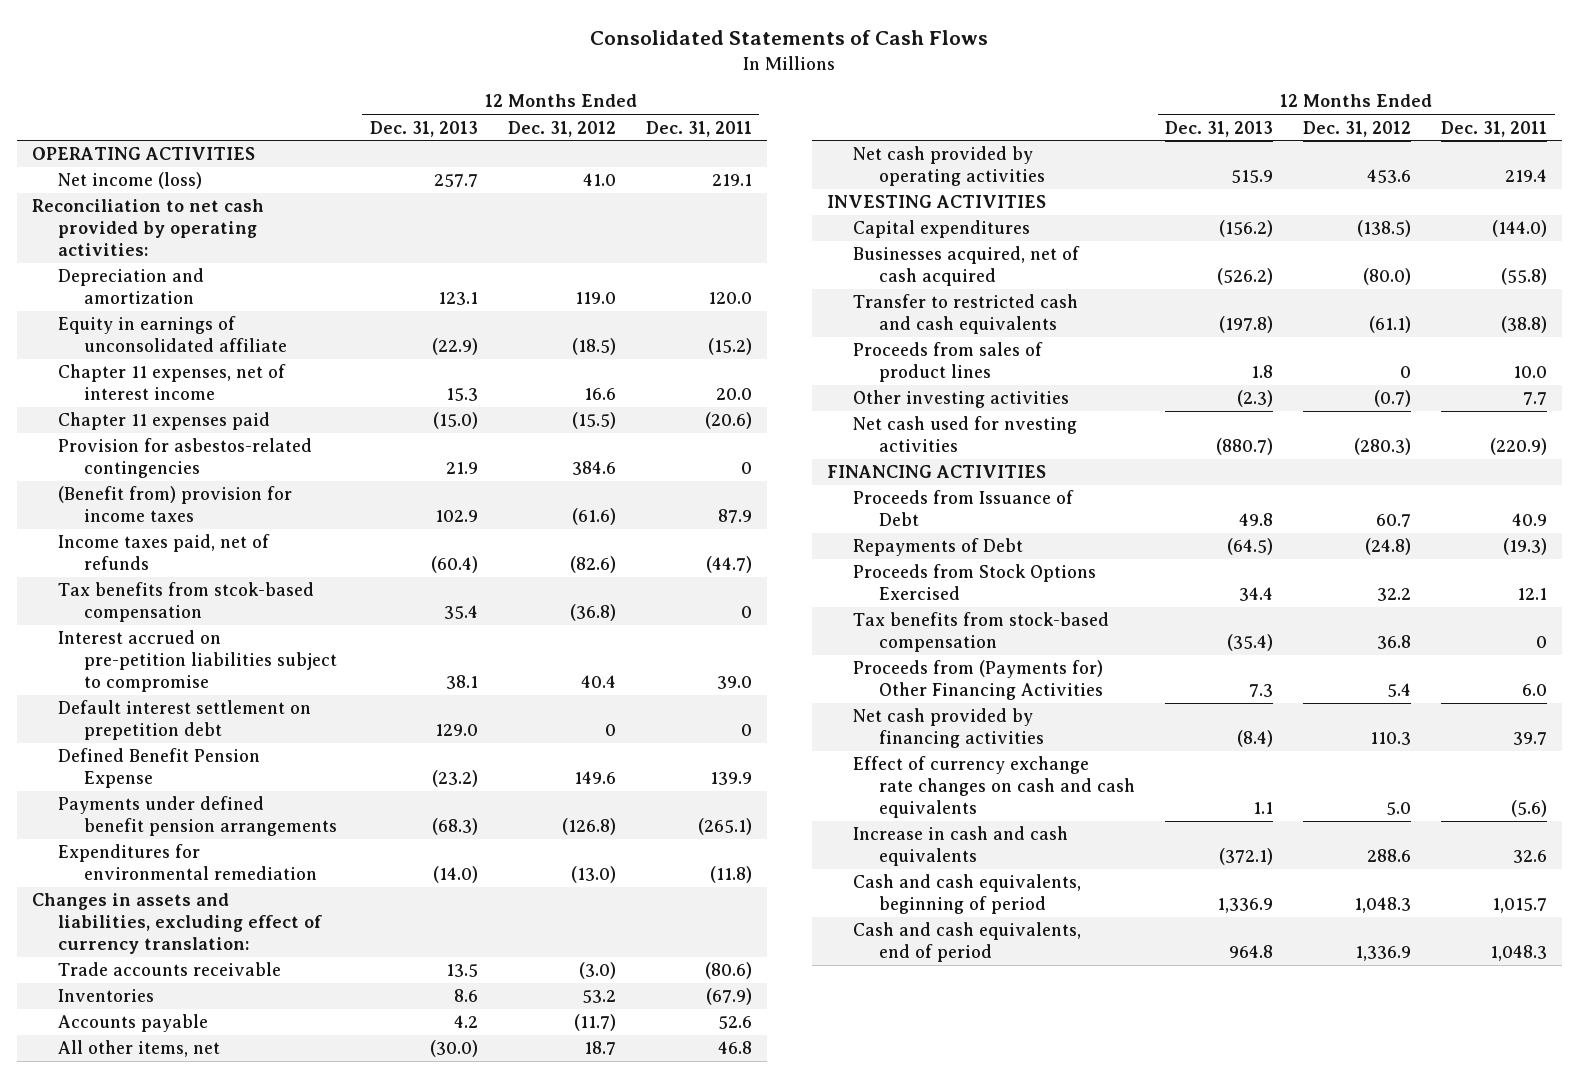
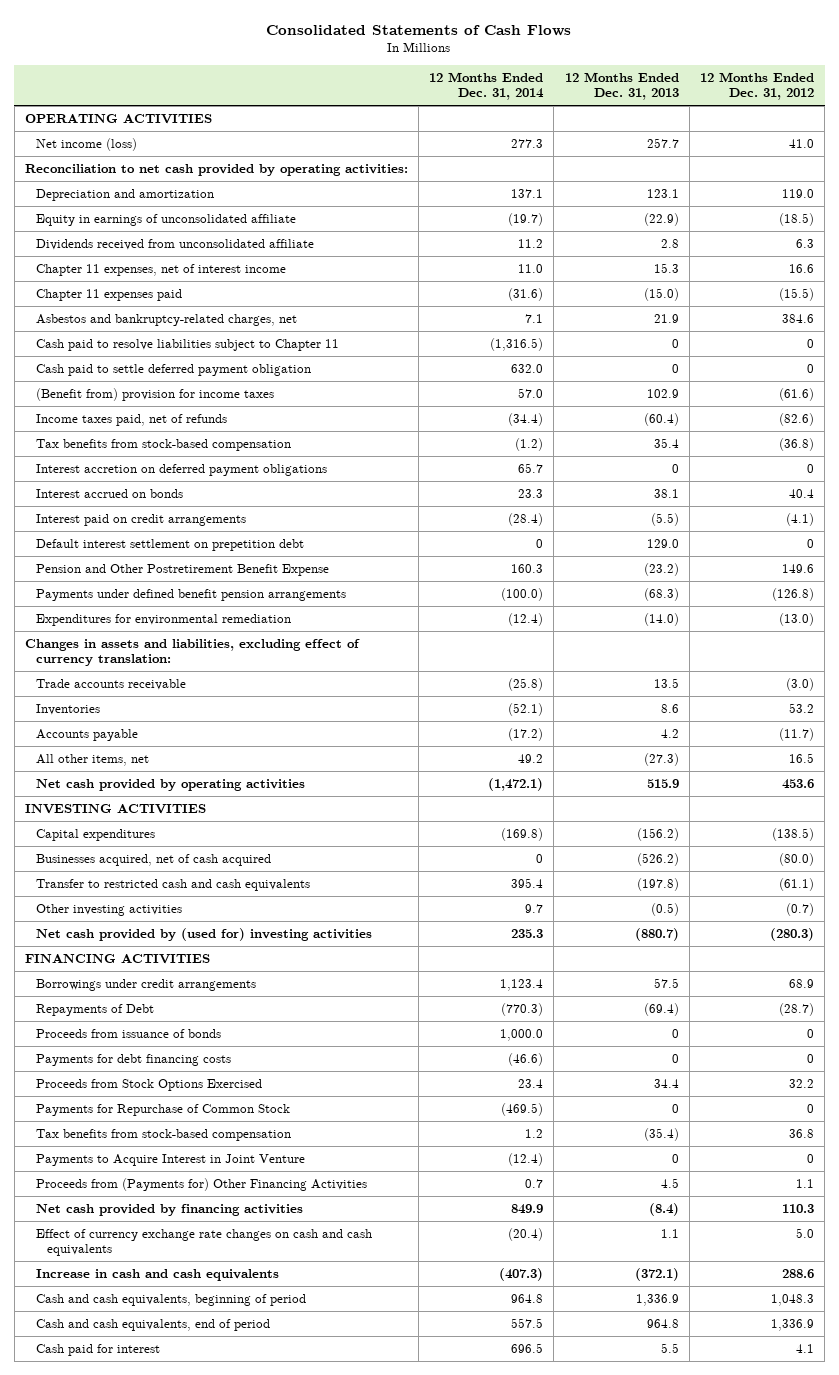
- | 12 Months Ended Dec. 31, 2013 | 12 Months Ended Dec. 31, 2012 | 12 Months Ended Dec. 31, 2011
+ | 12 Months Ended Dec. 31, 2014 | 12 Months Ended Dec. 31, 2013 | 12 Months Ended Dec. 31, 2012
+ Dividends received from unconsolidated affiliate | 11.2 | 2.8 | 6.3
- Provision for asbestos-related contingencies | 21.9 | 384.6 | 0
+ Asbestos and bankruptcy-related charges, net | 7.1 | 21.9 | 384.6
+ Cash paid to resolve liabilities subject to Chapter 11 | (1,316.5) | 0 | 0
+ Cash paid to settle deferred payment obligation | 632.0 | 0 | 0
- Tax benefits from stcok-based compensation | 35.4 | (36.8) | 0
- Interest accrued on pre-petition liabilities subject to compromise | 38.1 | 40.4 | 39.0
+ Tax benefits from stock-based compensation | (1.2) | 35.4 | (36.8)
+ Interest accretion on deferred payment obligations | 65.7 | 0 | 0
+ Interest accrued on bonds | 23.3 | 38.1 | 40.4
+ Interest paid on credit arrangements | (28.4) | (5.5) | (4.1)
- Defined Benefit Pension Expense | (23.2) | 149.6 | 139.9
+ Pension and Other Postretirement Benefit Expense | 160.3 | (23.2) | 149.6
- All other items, net | (30.0) | 18.7 | 46.8
+ All other items, net | 49.2 | (27.3) | 16.5
- Proceeds from sales of product lines | 1.8 | 0 | 10.0
- Other investing activities | (2.3) | (0.7) | 7.7
- Net cash used for nvesting activities | (880.7) | (280.3) | (220.9)
+ Other investing activities | 9.7 | (0.5) | (0.7)
+ Net cash provided by (used for) investing activities | 235.3 | (880.7) | (280.3)
- Proceeds from Issuance of Debt | 49.8 | 60.7 | 40.9
- Repayments of Debt | (64.5) | (24.8) | (19.3)
+ Borrowings under credit arrangements | 1,123.4 | 57.5 | 68.9
+ Repayments of Debt | (770.3) | (69.4) | (28.7)
+ Proceeds from issuance of bonds | 1,000.0 | 0 | 0
+ Payments for debt financing costs | (46.6) | 0 | 0
+ Payments for Repurchase of Common Stock | (469.5) | 0 | 0
- Proceeds from (Payments for) Other Financing Activities | 7.3 | 5.4 | 6.0
+ Payments to Acquire Interest in Joint Venture | (12.4) | 0 | 0
+ Proceeds from (Payments for) Other Financing Activities | 0.7 | 4.5 | 1.1
+ Cash paid for interest | 696.5 | 5.5 | 4.1

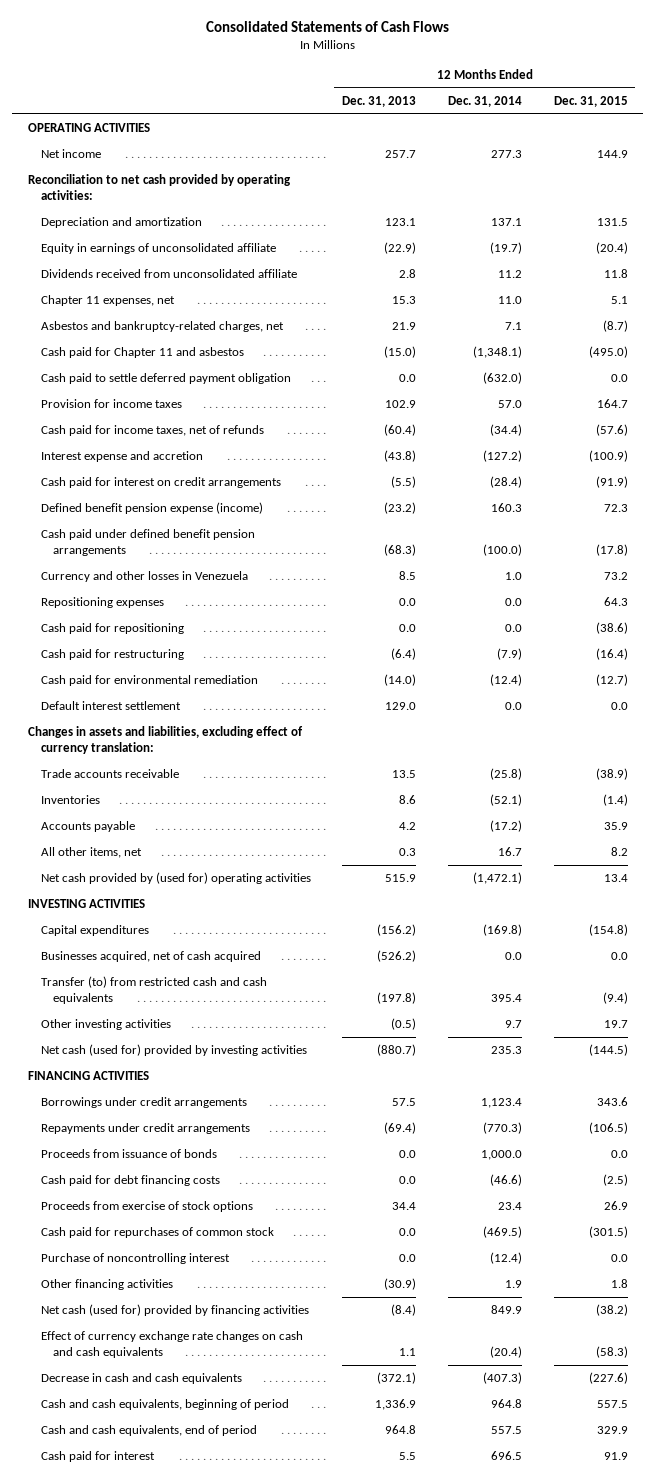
- | 12 Months Ended Dec. 31, 2014 | 12 Months Ended Dec. 31, 2013 | 12 Months Ended Dec. 31, 2012
+ | 12 Months Ended Dec. 31, 2013 | 12 Months Ended Dec. 31, 2014 | 12 Months Ended Dec. 31, 2015
- Net income (loss) | 277.3 | 257.7 | 41.0
+ Net income | 257.7 | 277.3 | 144.9
- Chapter 11 expenses, net of interest income | 11.0 | 15.3 | 16.6
- Chapter 11 expenses paid | (31.6) | (15.0) | (15.5)
+ Chapter 11 expenses, net | 15.3 | 11.0 | 5.1
- Cash paid to resolve liabilities subject to Chapter 11 | (1,316.5) | 0 | 0
- Cash paid to settle deferred payment obligation | 632.0 | 0 | 0
- (Benefit from) provision for income taxes | 57.0 | 102.9 | (61.6)
- Income taxes paid, net of refunds | (34.4) | (60.4) | (82.6)
- Tax benefits from stock-based compensation | (1.2) | 35.4 | (36.8)
- Interest accretion on deferred payment obligations | 65.7 | 0 | 0
- Interest accrued on bonds | 23.3 | 38.1 | 40.4
- Interest paid on credit arrangements | (28.4) | (5.5) | (4.1)
- Default interest settlement on prepetition debt | 0 | 129.0 | 0
- Pension and Other Postretirement Benefit Expense | 160.3 | (23.2) | 149.6
- Payments under defined benefit pension arrangements | (100.0) | (68.3) | (126.8)
- Expenditures for environmental remediation | (12.4) | (14.0) | (13.0)
+ Cash paid for Chapter 11 and asbestos | (15.0) | (1,348.1) | (495.0)
+ Cash paid to settle deferred payment obligation | 0.0 | (632.0) | 0.0
+ Provision for income taxes | 102.9 | 57.0 | 164.7
+ Cash paid for income taxes, net of refunds | (60.4) | (34.4) | (57.6)
+ Interest expense and accretion | (43.8) | (127.2) | (100.9)
+ Cash paid for interest on credit arrangements | (5.5) | (28.4) | (91.9)
+ Defined benefit pension expense (income) | (23.2) | 160.3 | 72.3
+ Cash paid under defined benefit pension arrangements | (68.3) | (100.0) | (17.8)
+ Currency and other losses in Venezuela | 8.5 | 1.0 | 73.2
+ Repositioning expenses | 0.0 | 0.0 | 64.3
+ Cash paid for repositioning | 0.0 | 0.0 | (38.6)
+ Cash paid for restructuring | (6.4) | (7.9) | (16.4)
+ Cash paid for environmental remediation | (14.0) | (12.4) | (12.7)
+ Default interest settlement | 129.0 | 0.0 | 0.0
- All other items, net | 49.2 | (27.3) | 16.5
- Net cash provided by operating activities | (1,472.1) | 515.9 | 453.6
+ All other items, net | 0.3 | 16.7 | 8.2
+ Net cash provided by (used for) operating activities | 515.9 | (1,472.1) | 13.4
- Businesses acquired, net of cash acquired | 0 | (526.2) | (80.0)
- Transfer to restricted cash and cash equivalents | 395.4 | (197.8) | (61.1)
+ Businesses acquired, net of cash acquired | (526.2) | 0.0 | 0.0
+ Transfer (to) from restricted cash and cash equivalents | (197.8) | 395.4 | (9.4)
- Net cash provided by (used for) investing activities | 235.3 | (880.7) | (280.3)
+ Net cash (used for) provided by investing activities | (880.7) | 235.3 | (144.5)
- Repayments of Debt | (770.3) | (69.4) | (28.7)
- Proceeds from issuance of bonds | 1,000.0 | 0 | 0
- Payments for debt financing costs | (46.6) | 0 | 0
- Proceeds from Stock Options Exercised | 23.4 | 34.4 | 32.2
- Payments for Repurchase of Common Stock | (469.5) | 0 | 0
- Tax benefits from stock-based compensation | 1.2 | (35.4) | 36.8
- Payments to Acquire Interest in Joint Venture | (12.4) | 0 | 0
- Proceeds from (Payments for) Other Financing Activities | 0.7 | 4.5 | 1.1
- Net cash provided by financing activities | 849.9 | (8.4) | 110.3
+ Repayments under credit arrangements | (69.4) | (770.3) | (106.5)
+ Proceeds from issuance of bonds | 0.0 | 1,000.0 | 0.0
+ Cash paid for debt financing costs | 0.0 | (46.6) | (2.5)
+ Proceeds from exercise of stock options | 34.4 | 23.4 | 26.9
+ Cash paid for repurchases of common stock | 0.0 | (469.5) | (301.5)
+ Purchase of noncontrolling interest | 0.0 | (12.4) | 0.0
+ Other financing activities | (30.9) | 1.9 | 1.8
+ Net cash (used for) provided by financing activities | (8.4) | 849.9 | (38.2)
- Increase in cash and cash equivalents | (407.3) | (372.1) | 288.6
+ Decrease in cash and cash equivalents | (372.1) | (407.3) | (227.6)

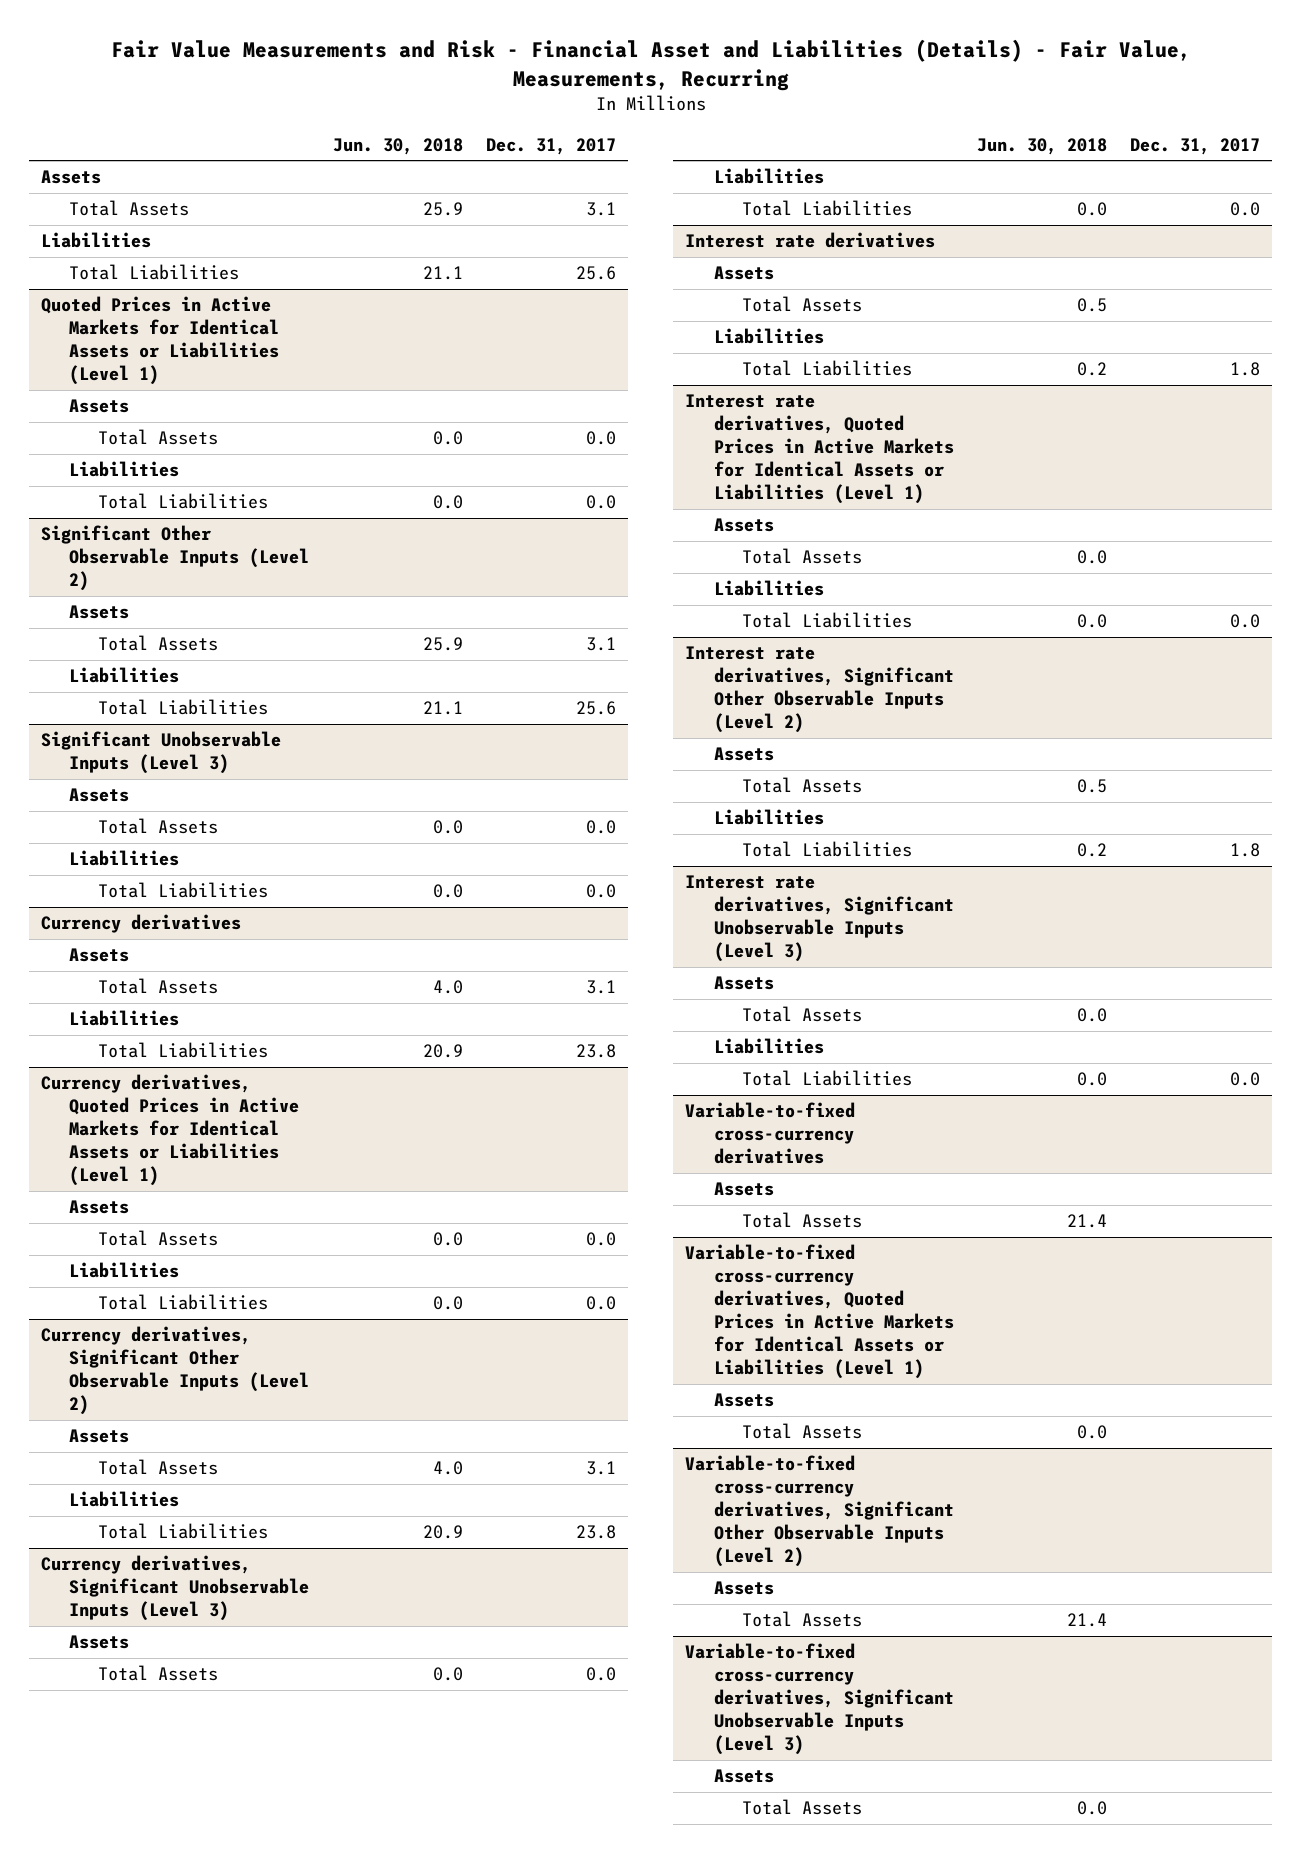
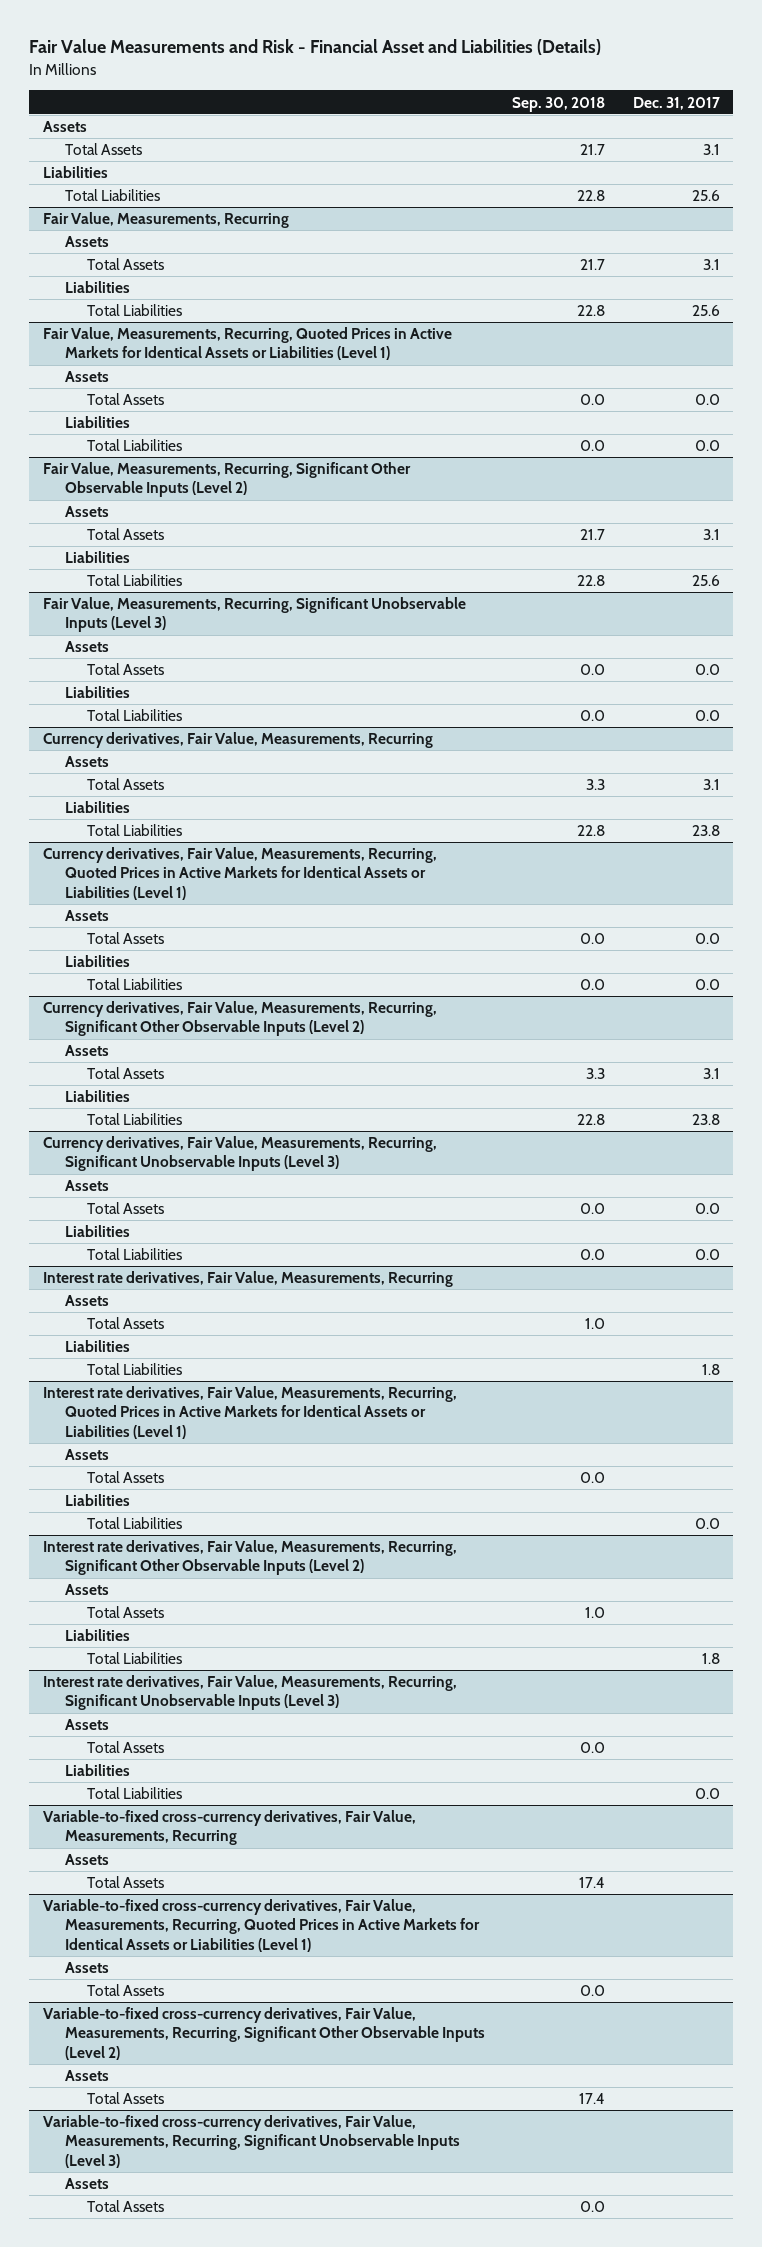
- Fair Value Measurements and Risk - Financial Asset and Liabilities (Details) - Fair Value, Measurements, Recurring
+ Fair Value Measurements and Risk - Financial Asset and Liabilities (Details)
- | Jun. 30, 2018 | Dec. 31, 2017
+ | Sep. 30, 2018 | Dec. 31, 2017
- Quoted Prices in Active Markets for Identical Assets or Liabilities (Level 1)
+ Fair Value, Measurements, Recurring
+ Total Assets | 21.7 | 3.1
+ Liabilities
+ Total Liabilities | 22.8 | 25.6
+ Fair Value, Measurements, Recurring, Quoted Prices in Active Markets for Identical Assets or Liabilities (Level 1)
+ Assets
- Significant Other Observable Inputs (Level 2)
+ Fair Value, Measurements, Recurring, Significant Other Observable Inputs (Level 2)
- Significant Unobservable Inputs (Level 3)
+ Fair Value, Measurements, Recurring, Significant Unobservable Inputs (Level 3)
- Currency derivatives
+ Currency derivatives, Fair Value, Measurements, Recurring
- Currency derivatives, Quoted Prices in Active Markets for Identical Assets or Liabilities (Level 1)
+ Currency derivatives, Fair Value, Measurements, Recurring, Quoted Prices in Active Markets for Identical Assets or Liabilities (Level 1)
- Currency derivatives, Significant Other Observable Inputs (Level 2)
+ Currency derivatives, Fair Value, Measurements, Recurring, Significant Other Observable Inputs (Level 2)
- Currency derivatives, Significant Unobservable Inputs (Level 3)
+ Currency derivatives, Fair Value, Measurements, Recurring, Significant Unobservable Inputs (Level 3)
- Interest rate derivatives
+ Interest rate derivatives, Fair Value, Measurements, Recurring
- Interest rate derivatives, Quoted Prices in Active Markets for Identical Assets or Liabilities (Level 1)
+ Interest rate derivatives, Fair Value, Measurements, Recurring, Quoted Prices in Active Markets for Identical Assets or Liabilities (Level 1)
- Interest rate derivatives, Significant Other Observable Inputs (Level 2)
+ Interest rate derivatives, Fair Value, Measurements, Recurring, Significant Other Observable Inputs (Level 2)
- Interest rate derivatives, Significant Unobservable Inputs (Level 3)
+ Interest rate derivatives, Fair Value, Measurements, Recurring, Significant Unobservable Inputs (Level 3)
- Variable-to-fixed cross-currency derivatives
+ Variable-to-fixed cross-currency derivatives, Fair Value, Measurements, Recurring
- Variable-to-fixed cross-currency derivatives, Quoted Prices in Active Markets for Identical Assets or Liabilities (Level 1)
+ Variable-to-fixed cross-currency derivatives, Fair Value, Measurements, Recurring, Quoted Prices in Active Markets for Identical Assets or Liabilities (Level 1)
- Variable-to-fixed cross-currency derivatives, Significant Other Observable Inputs (Level 2)
+ Variable-to-fixed cross-currency derivatives, Fair Value, Measurements, Recurring, Significant Other Observable Inputs (Level 2)
- Variable-to-fixed cross-currency derivatives, Significant Unobservable Inputs (Level 3)
+ Variable-to-fixed cross-currency derivatives, Fair Value, Measurements, Recurring, Significant Unobservable Inputs (Level 3)

